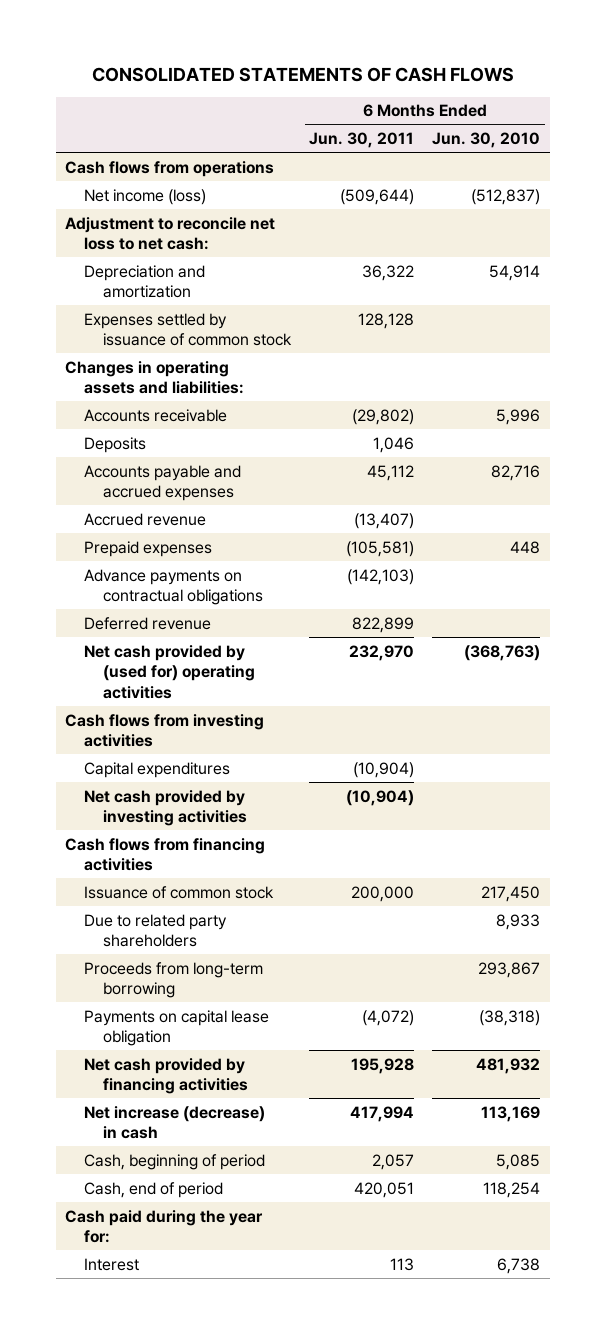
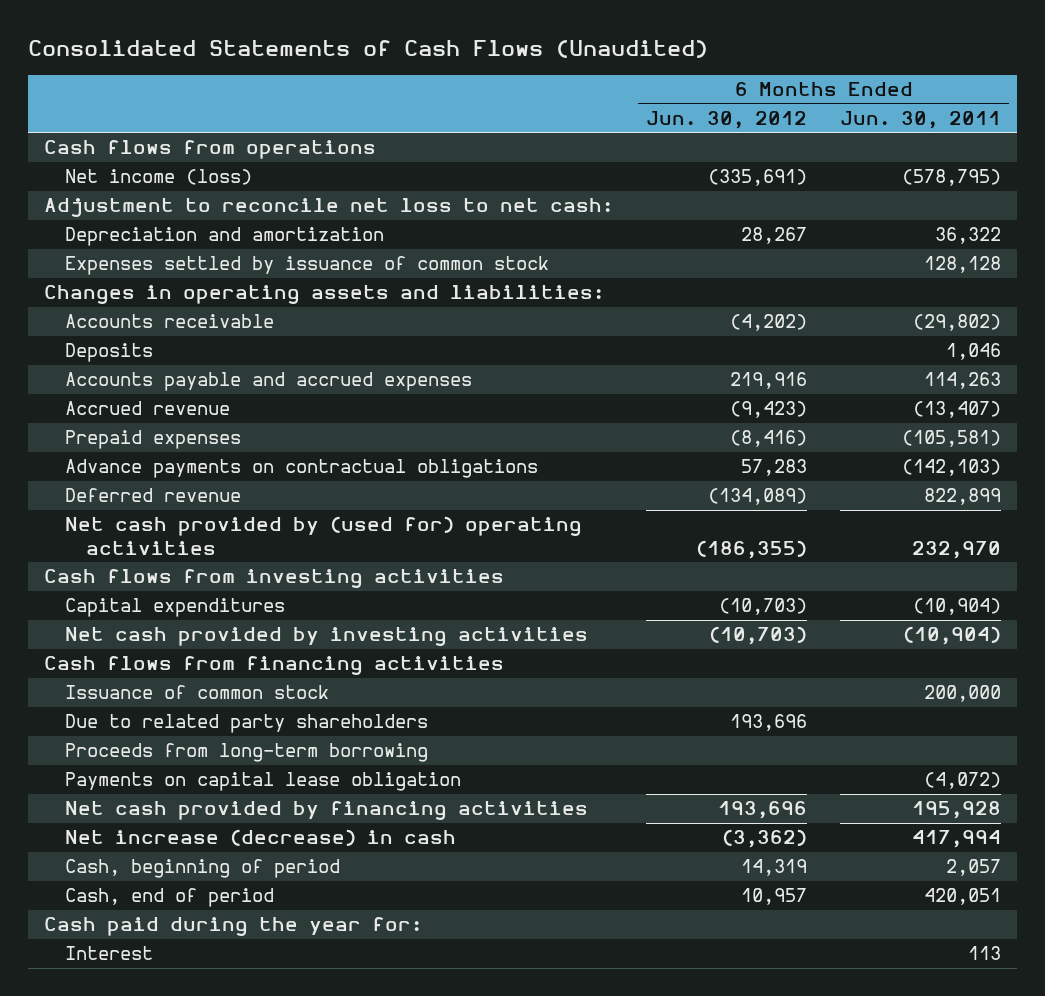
- CONSOLIDATED STATEMENTS OF CASH FLOWS
+ Consolidated Statements of Cash Flows (Unaudited)
- | 6 Months Ended Jun. 30, 2011 | 6 Months Ended Jun. 30, 2010
+ | 6 Months Ended Jun. 30, 2012 | 6 Months Ended Jun. 30, 2011
- Net income (loss) | (509,644) | (512,837)
+ Net income (loss) | (335,691) | (578,795)
- Accounts payable and accrued expenses | 45,112 | 82,716
+ Accounts payable and accrued expenses | 219,916 | 114,263

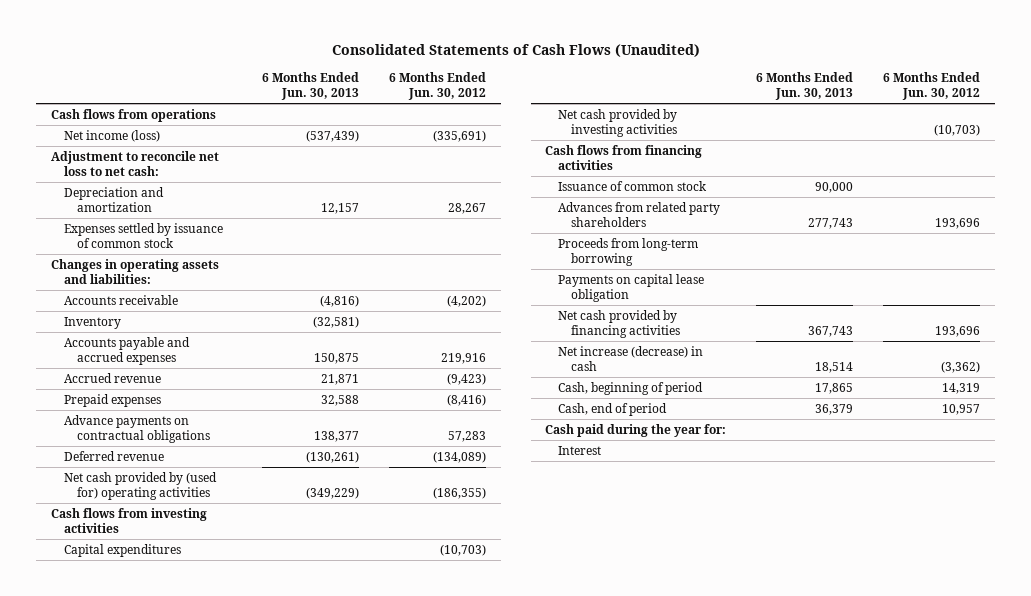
- | 6 Months Ended Jun. 30, 2012 | 6 Months Ended Jun. 30, 2011
+ | 6 Months Ended Jun. 30, 2013 | 6 Months Ended Jun. 30, 2012
- Deposits | | 1,046
+ Inventory | (32,581) |
- Due to related party shareholders | 193,696 |
+ Advances from related party shareholders | 277,743 | 193,696

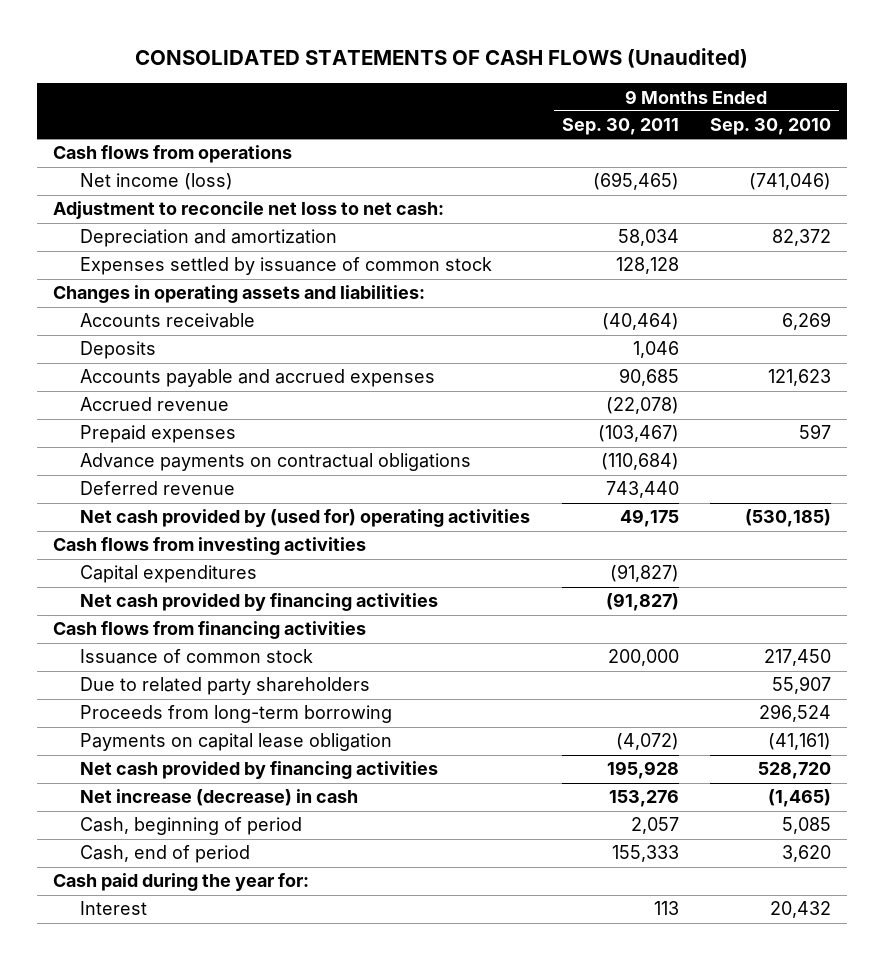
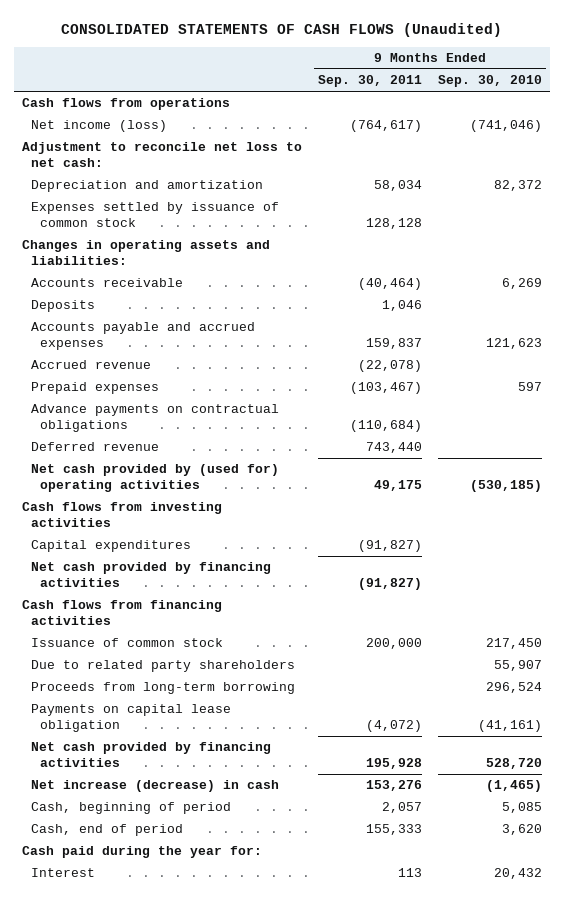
- Net income (loss) | (695,465) | (741,046)
+ Net income (loss) | (764,617) | (741,046)
- Accounts payable and accrued expenses | 90,685 | 121,623
+ Accounts payable and accrued expenses | 159,837 | 121,623

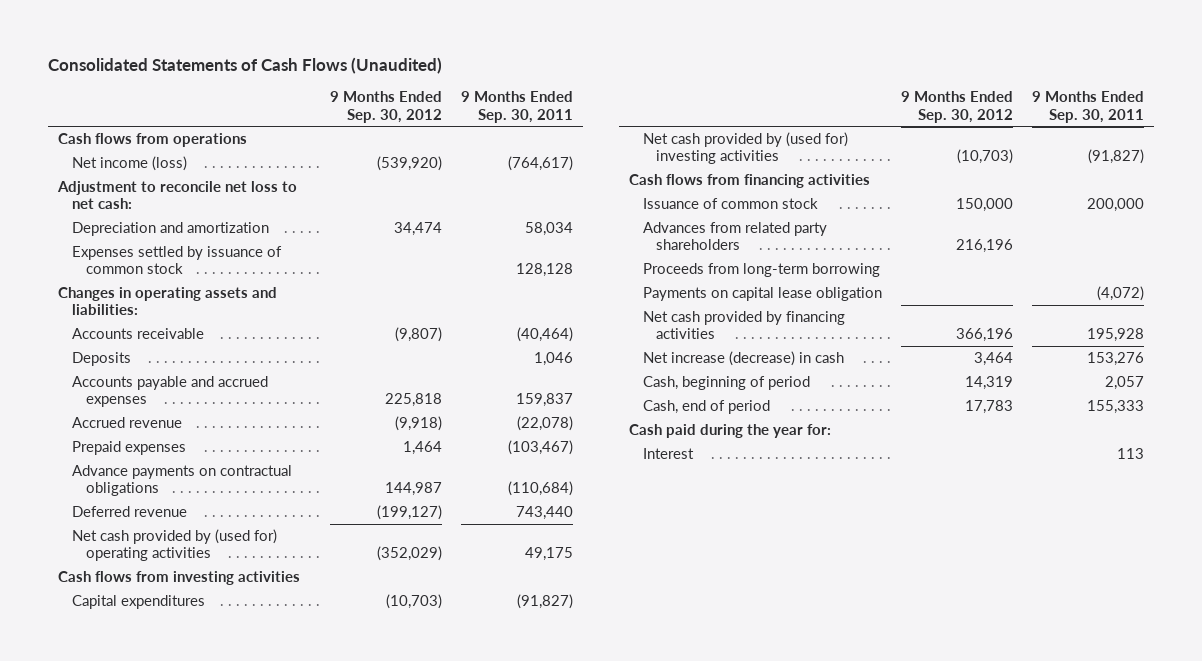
- CONSOLIDATED STATEMENTS OF CASH FLOWS (Unaudited)
+ Consolidated Statements of Cash Flows (Unaudited)
- | 9 Months Ended Sep. 30, 2011 | 9 Months Ended Sep. 30, 2010
+ | 9 Months Ended Sep. 30, 2012 | 9 Months Ended Sep. 30, 2011
- Net cash provided by financing activities | (91,827) |
+ Net cash provided by (used for) investing activities | (10,703) | (91,827)
- Due to related party shareholders | | 55,907
+ Advances from related party shareholders | 216,196 |

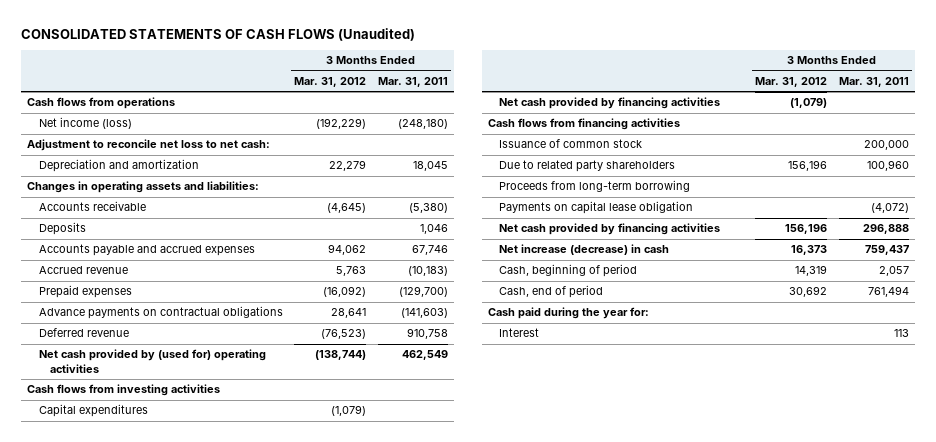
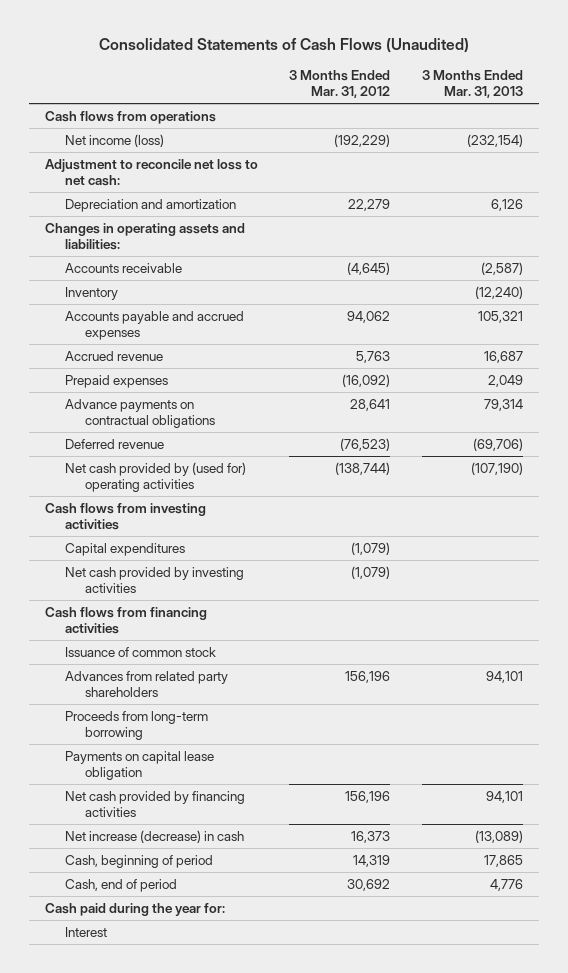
- CONSOLIDATED STATEMENTS OF CASH FLOWS (Unaudited)
+ Consolidated Statements of Cash Flows (Unaudited)
- | 3 Months Ended Mar. 31, 2012 | 3 Months Ended Mar. 31, 2011
+ | 3 Months Ended Mar. 31, 2012 | 3 Months Ended Mar. 31, 2013
- Deposits | | 1,046
+ Inventory | | (12,240)
- Net cash provided by financing activities | (1,079) |
+ Net cash provided by investing activities | (1,079) |
- Due to related party shareholders | 156,196 | 100,960
+ Advances from related party shareholders | 156,196 | 94,101

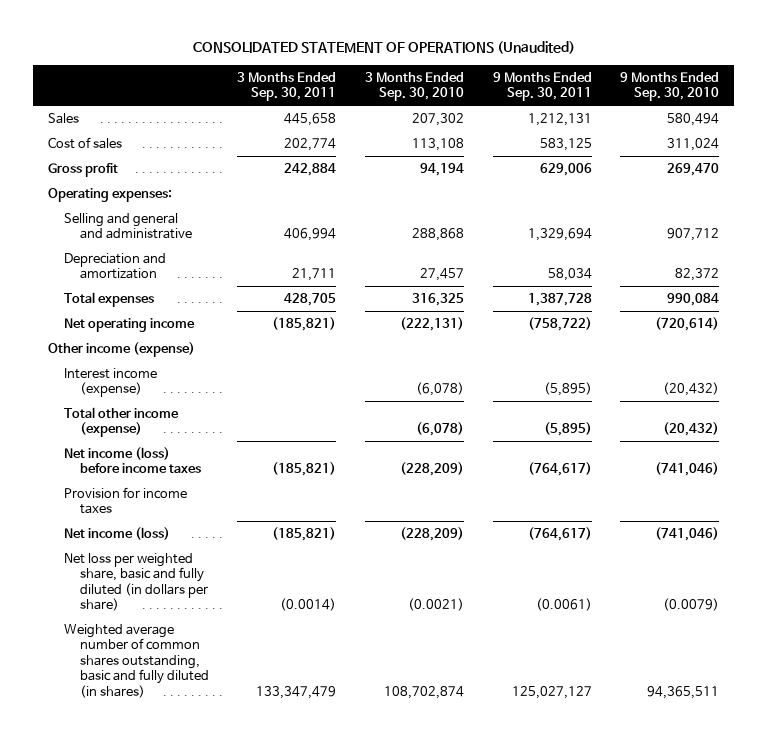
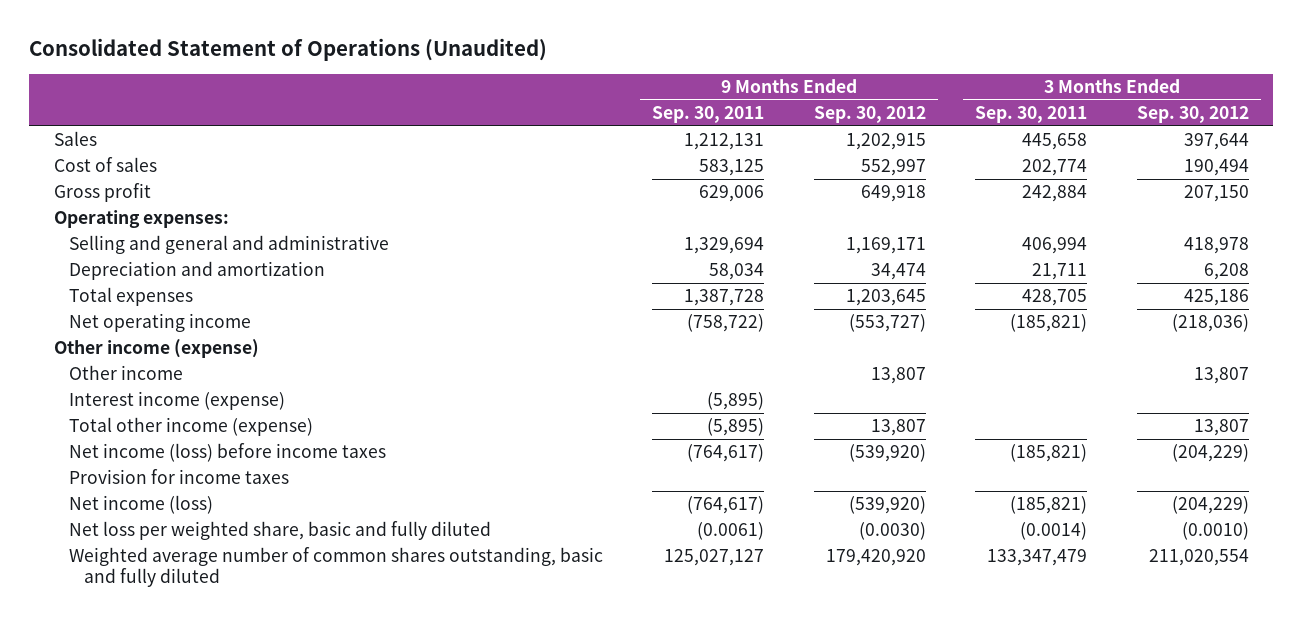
- CONSOLIDATED STATEMENT OF OPERATIONS (Unaudited)
+ Consolidated Statement of Operations (Unaudited)
- | 3 Months Ended Sep. 30, 2011 | 3 Months Ended Sep. 30, 2010 | 9 Months Ended Sep. 30, 2011 | 9 Months Ended Sep. 30, 2010
+ | 9 Months Ended Sep. 30, 2011 | 9 Months Ended Sep. 30, 2012 | 3 Months Ended Sep. 30, 2011 | 3 Months Ended Sep. 30, 2012
+ Other income | | 13,807 | | 13,807
- Net loss per weighted share, basic and fully diluted (in dollars per share) | (0.0014) | (0.0021) | (0.0061) | (0.0079)
- Weighted average number of common shares outstanding, basic and fully diluted (in shares) | 133,347,479 | 108,702,874 | 125,027,127 | 94,365,511
+ Net loss per weighted share, basic and fully diluted | (0.0061) | (0.0030) | (0.0014) | (0.0010)
+ Weighted average number of common shares outstanding, basic and fully diluted | 125,027,127 | 179,420,920 | 133,347,479 | 211,020,554

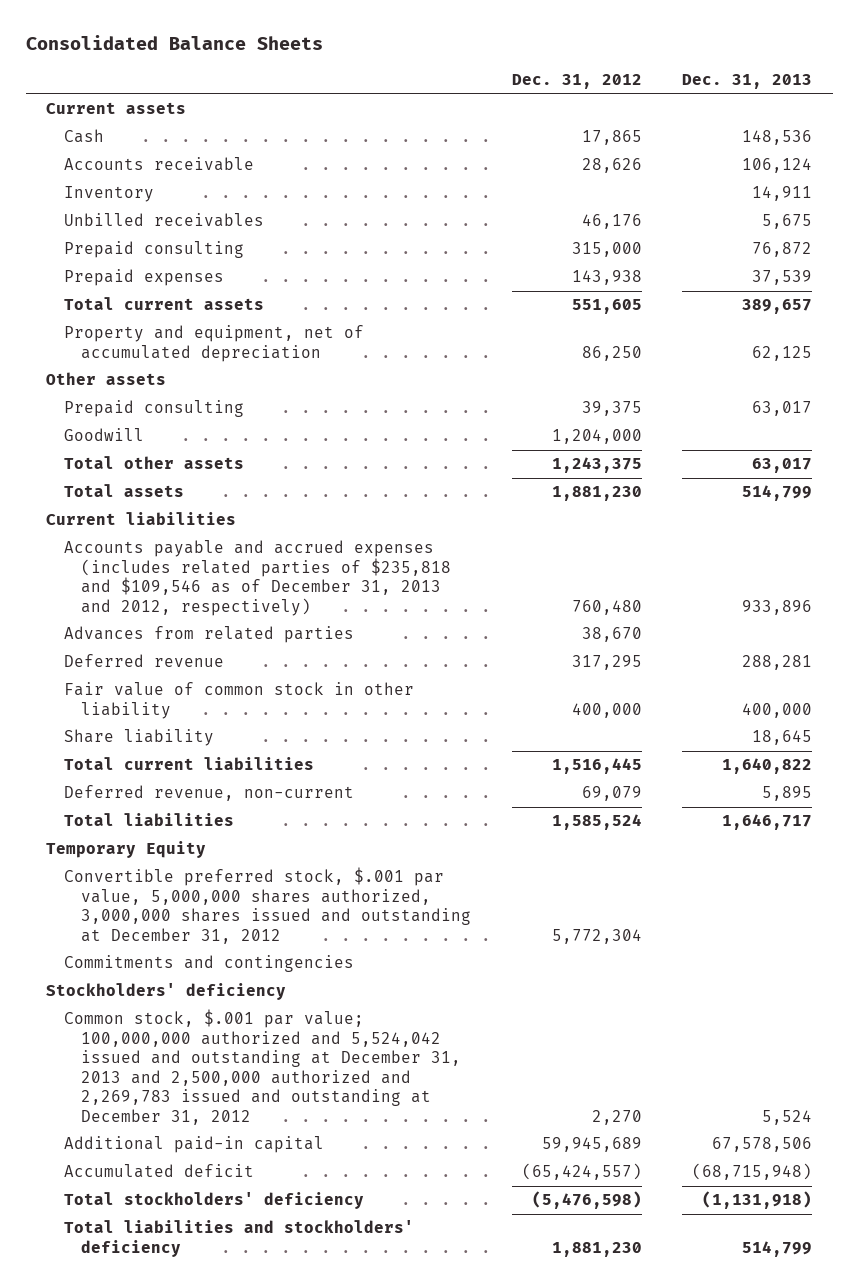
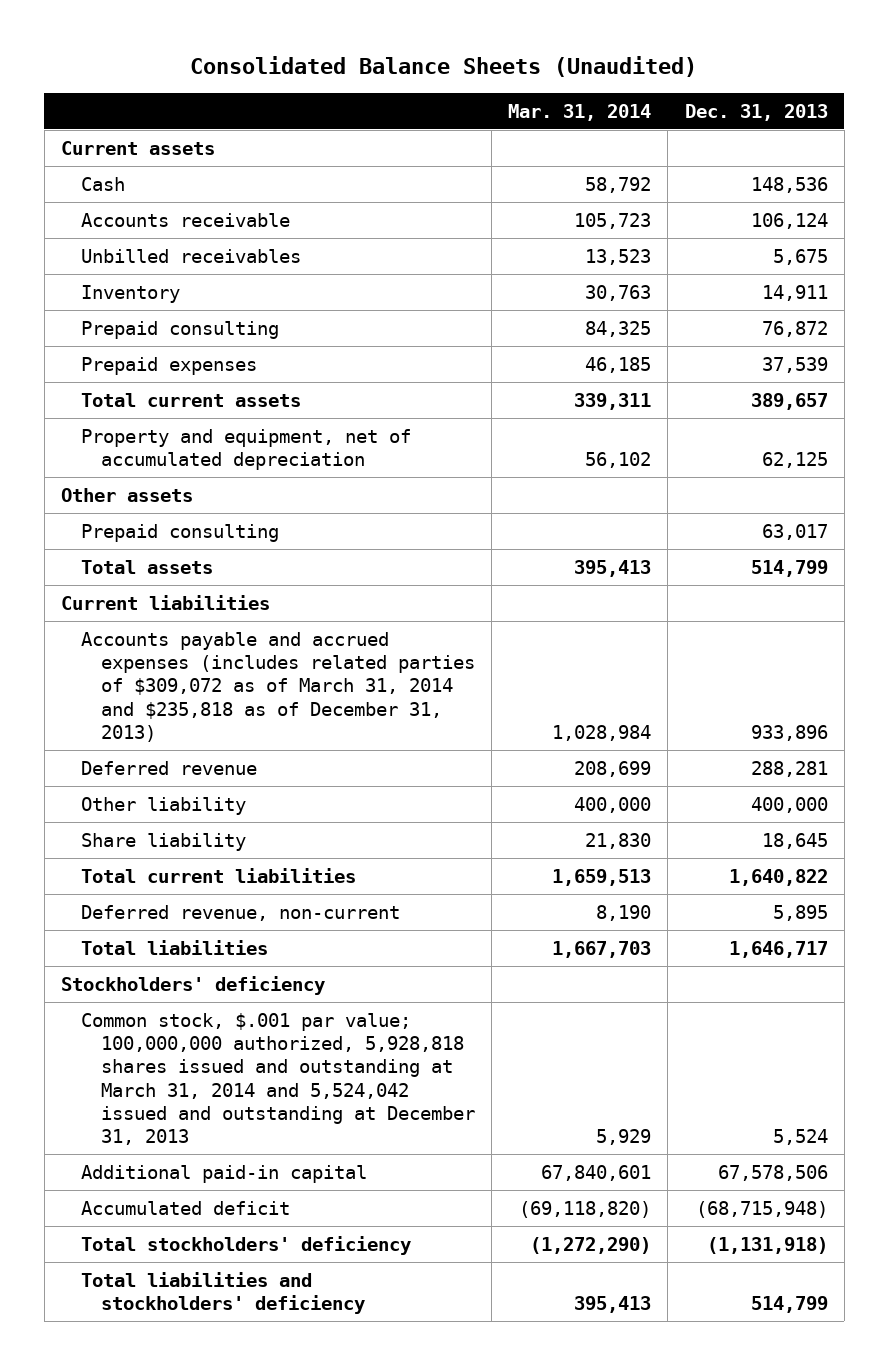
- Consolidated Balance Sheets
+ Consolidated Balance Sheets (Unaudited)
- | Dec. 31, 2012 | Dec. 31, 2013
+ | Mar. 31, 2014 | Dec. 31, 2013
moved down: Inventory | 30,763 | 14,911
- Goodwill | 1,204,000 |
- Total other assets | 1,243,375 | 63,017
- Accounts payable and accrued expenses (includes related parties of $235,818 and $109,546 as of December 31, 2013 and 2012, respectively) | 760,480 | 933,896
- Advances from related parties | 38,670 |
+ Accounts payable and accrued expenses (includes related parties of $309,072 as of March 31, 2014 and $235,818 as of December 31, 2013) | 1,028,984 | 933,896
- Fair value of common stock in other liability | 400,000 | 400,000
+ Other liability | 400,000 | 400,000
- Temporary Equity
- Convertible preferred stock, $.001 par value, 5,000,000 shares authorized, 3,000,000 shares issued and outstanding at December 31, 2012 | 5,772,304 |
- Commitments and contingencies
- Common stock, $.001 par value; 100,000,000 authorized and 5,524,042 issued and outstanding at December 31, 2013 and 2,500,000 authorized and 2,269,783 issued and outstanding at December 31, 2012 | 2,270 | 5,524
+ Common stock, $.001 par value; 100,000,000 authorized, 5,928,818 shares issued and outstanding at March 31, 2014 and 5,524,042 issued and outstanding at December 31, 2013 | 5,929 | 5,524

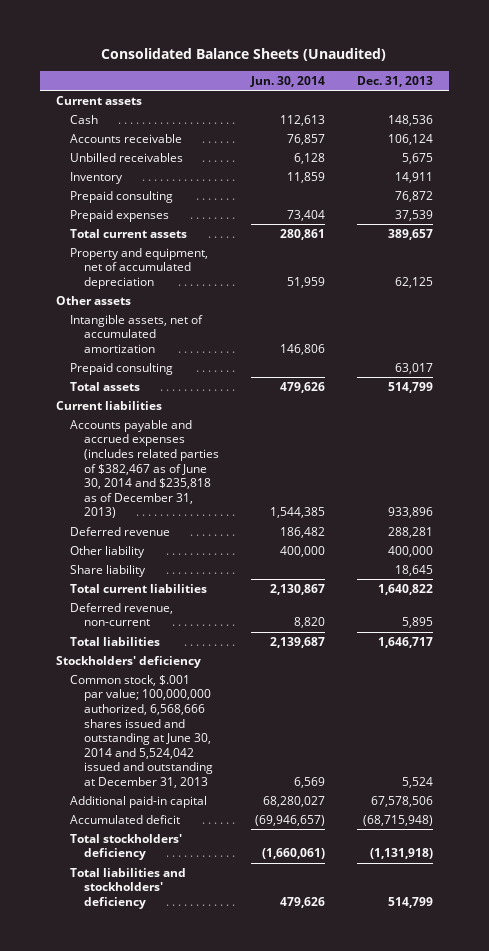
- | Mar. 31, 2014 | Dec. 31, 2013
+ | Jun. 30, 2014 | Dec. 31, 2013
+ Intangible assets, net of accumulated amortization | 146,806 |
- Accounts payable and accrued expenses (includes related parties of $309,072 as of March 31, 2014 and $235,818 as of December 31, 2013) | 1,028,984 | 933,896
+ Accounts payable and accrued expenses (includes related parties of $382,467 as of June 30, 2014 and $235,818 as of December 31, 2013) | 1,544,385 | 933,896
- Common stock, $.001 par value; 100,000,000 authorized, 5,928,818 shares issued and outstanding at March 31, 2014 and 5,524,042 issued and outstanding at December 31, 2013 | 5,929 | 5,524
+ Common stock, $.001 par value; 100,000,000 authorized, 6,568,666 shares issued and outstanding at June 30, 2014 and 5,524,042 issued and outstanding at December 31, 2013 | 6,569 | 5,524

